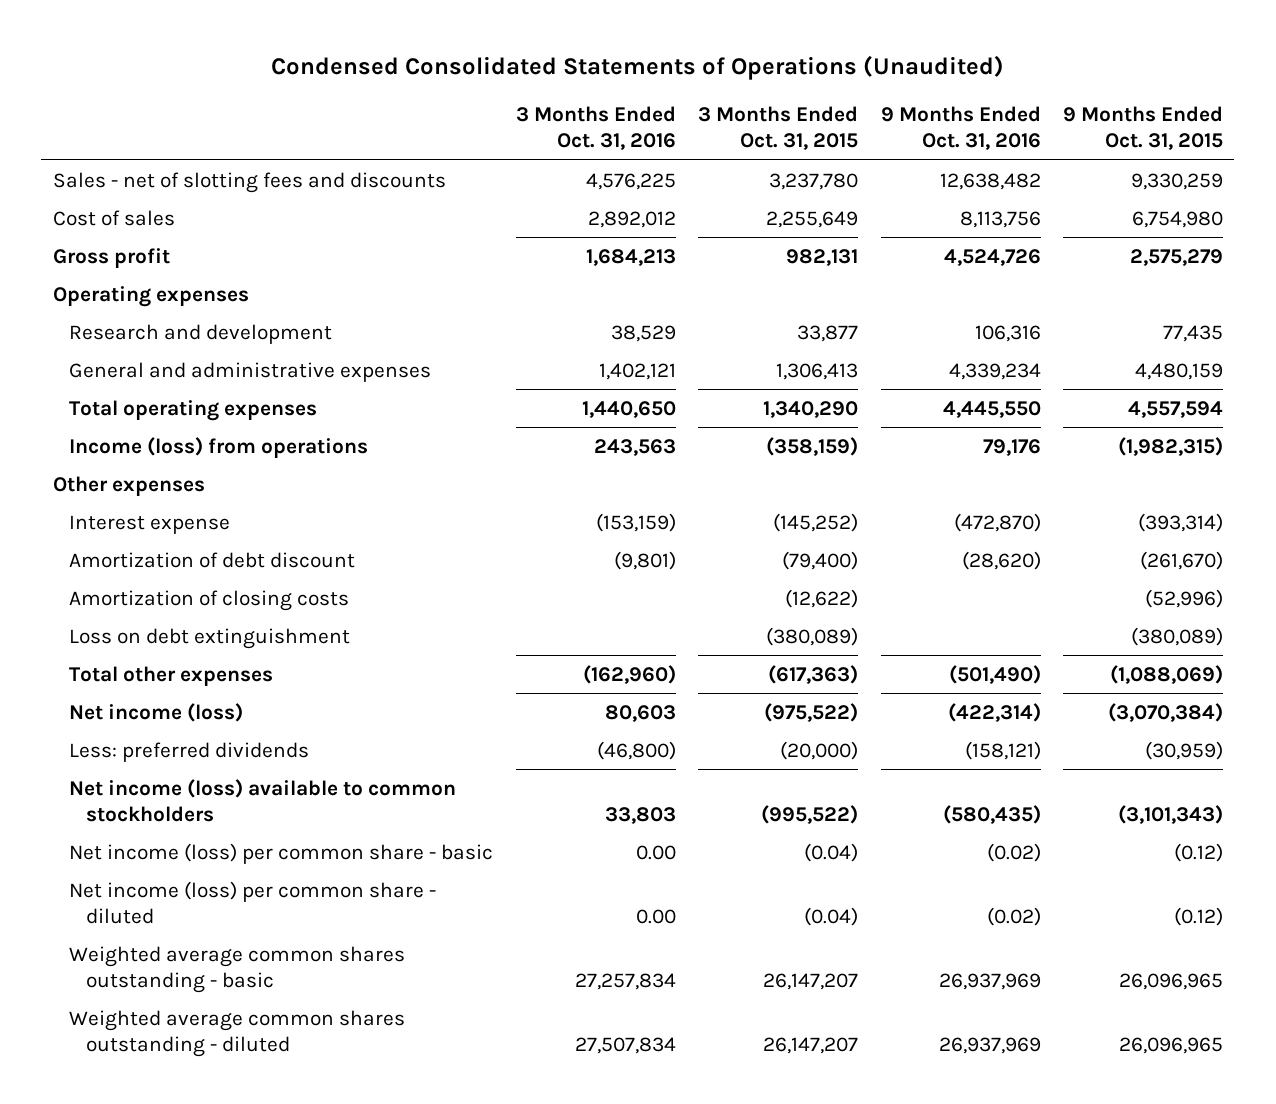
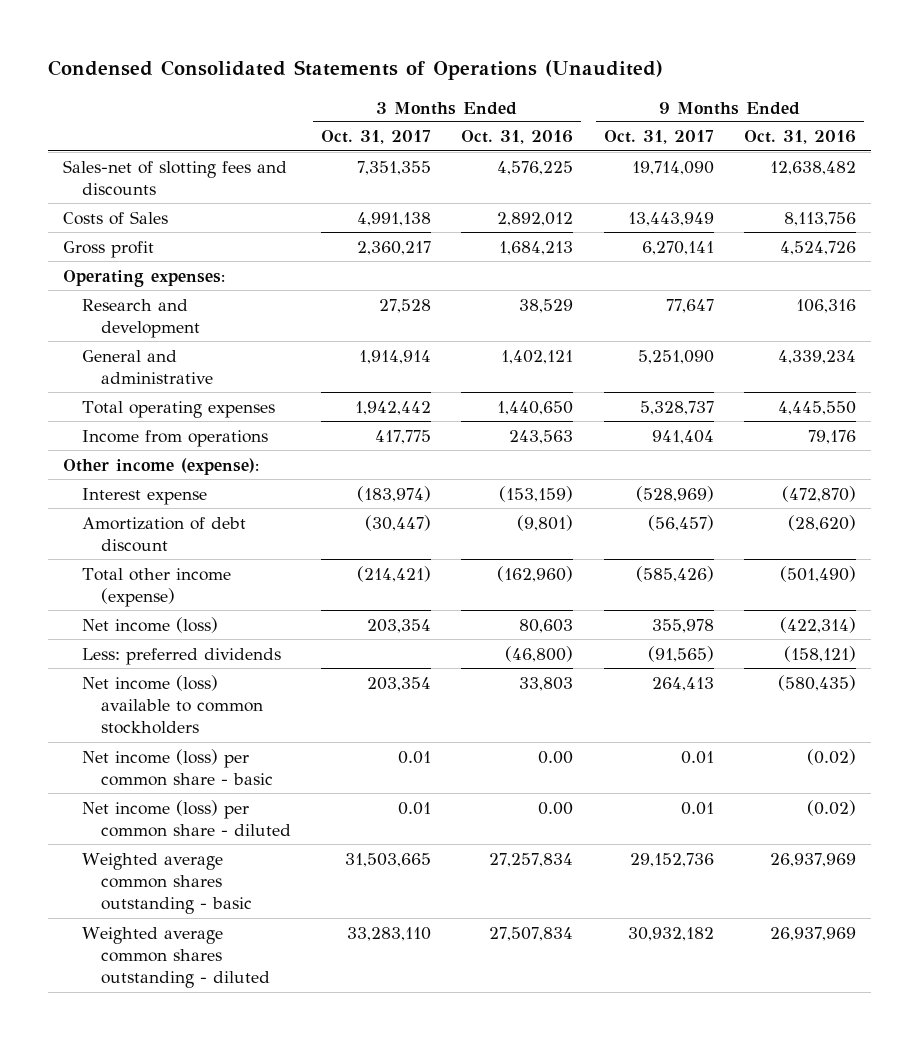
- | 3 Months Ended Oct. 31, 2016 | 3 Months Ended Oct. 31, 2015 | 9 Months Ended Oct. 31, 2016 | 9 Months Ended Oct. 31, 2015
+ | 3 Months Ended Oct. 31, 2017 | 3 Months Ended Oct. 31, 2016 | 9 Months Ended Oct. 31, 2017 | 9 Months Ended Oct. 31, 2016
- Sales - net of slotting fees and discounts | 4,576,225 | 3,237,780 | 12,638,482 | 9,330,259
- Cost of sales | 2,892,012 | 2,255,649 | 8,113,756 | 6,754,980
+ Sales-net of slotting fees and discounts | 7,351,355 | 4,576,225 | 19,714,090 | 12,638,482
+ Costs of Sales | 4,991,138 | 2,892,012 | 13,443,949 | 8,113,756
- Operating expenses
+ Operating expenses:
- General and administrative expenses | 1,402,121 | 1,306,413 | 4,339,234 | 4,480,159
+ General and administrative | 1,914,914 | 1,402,121 | 5,251,090 | 4,339,234
- Income (loss) from operations | 243,563 | (358,159) | 79,176 | (1,982,315)
- Other expenses
+ Income from operations | 417,775 | 243,563 | 941,404 | 79,176
+ Other income (expense):
- Amortization of closing costs | | (12,622) | | (52,996)
- Loss on debt extinguishment | | (380,089) | | (380,089)
- Total other expenses | (162,960) | (617,363) | (501,490) | (1,088,069)
+ Total other income (expense) | (214,421) | (162,960) | (585,426) | (501,490)

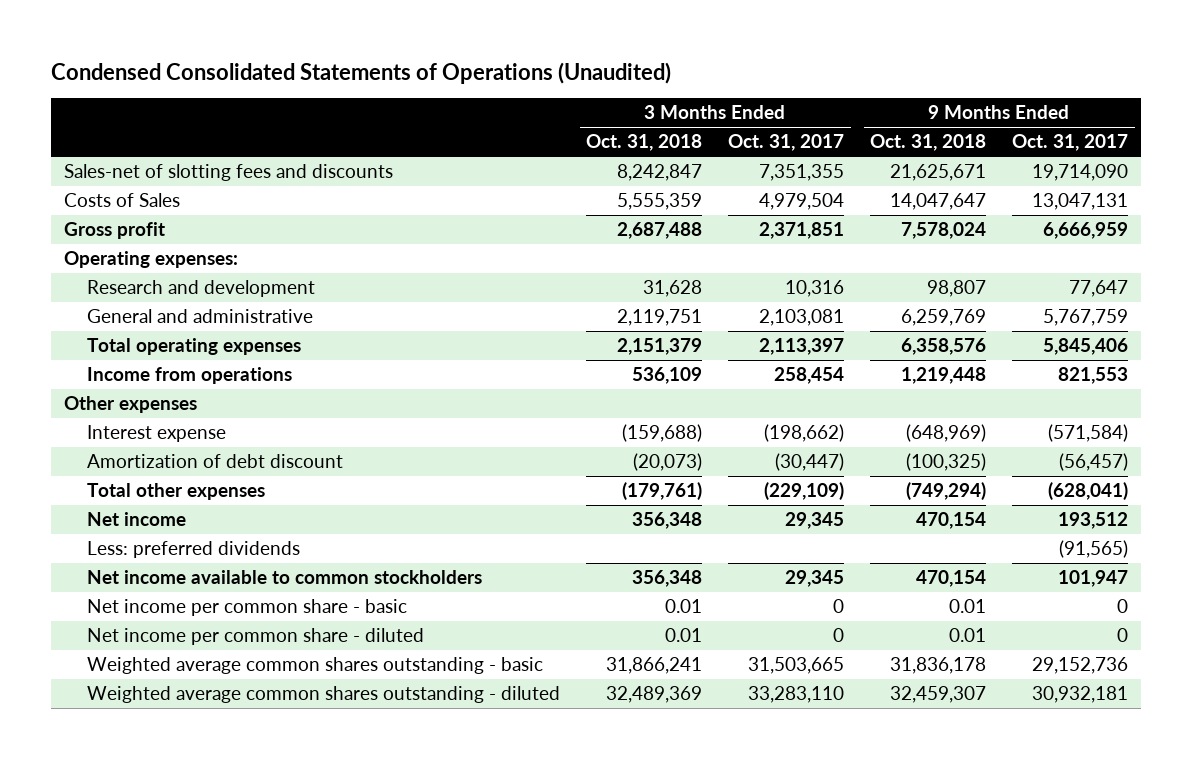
- | 3 Months Ended Oct. 31, 2017 | 3 Months Ended Oct. 31, 2016 | 9 Months Ended Oct. 31, 2017 | 9 Months Ended Oct. 31, 2016
+ | 3 Months Ended Oct. 31, 2018 | 3 Months Ended Oct. 31, 2017 | 9 Months Ended Oct. 31, 2018 | 9 Months Ended Oct. 31, 2017
- Costs of Sales | 4,991,138 | 2,892,012 | 13,443,949 | 8,113,756
- Gross profit | 2,360,217 | 1,684,213 | 6,270,141 | 4,524,726
+ Costs of Sales | 5,555,359 | 4,979,504 | 14,047,647 | 13,047,131
+ Gross profit | 2,687,488 | 2,371,851 | 7,578,024 | 6,666,959
- Research and development | 27,528 | 38,529 | 77,647 | 106,316
- General and administrative | 1,914,914 | 1,402,121 | 5,251,090 | 4,339,234
- Total operating expenses | 1,942,442 | 1,440,650 | 5,328,737 | 4,445,550
- Income from operations | 417,775 | 243,563 | 941,404 | 79,176
- Other income (expense):
- Interest expense | (183,974) | (153,159) | (528,969) | (472,870)
+ Research and development | 31,628 | 10,316 | 98,807 | 77,647
+ General and administrative | 2,119,751 | 2,103,081 | 6,259,769 | 5,767,759
+ Total operating expenses | 2,151,379 | 2,113,397 | 6,358,576 | 5,845,406
+ Income from operations | 536,109 | 258,454 | 1,219,448 | 821,553
+ Other expenses
+ Interest expense | (159,688) | (198,662) | (648,969) | (571,584)
- Total other income (expense) | (214,421) | (162,960) | (585,426) | (501,490)
- Net income (loss) | 203,354 | 80,603 | 355,978 | (422,314)
+ Total other expenses | (179,761) | (229,109) | (749,294) | (628,041)
+ Net income | 356,348 | 29,345 | 470,154 | 193,512
- Net income (loss) available to common stockholders | 203,354 | 33,803 | 264,413 | (580,435)
- Net income (loss) per common share - basic | 0.01 | 0.00 | 0.01 | (0.02)
- Net income (loss) per common share - diluted | 0.01 | 0.00 | 0.01 | (0.02)
+ Net income available to common stockholders | 356,348 | 29,345 | 470,154 | 101,947
+ Net income per common share - basic | 0.01 | 0 | 0.01 | 0
+ Net income per common share - diluted | 0.01 | 0 | 0.01 | 0
- Weighted average common shares outstanding - diluted | 33,283,110 | 27,507,834 | 30,932,182 | 26,937,969
+ Weighted average common shares outstanding - diluted | 32,489,369 | 33,283,110 | 32,459,307 | 30,932,181

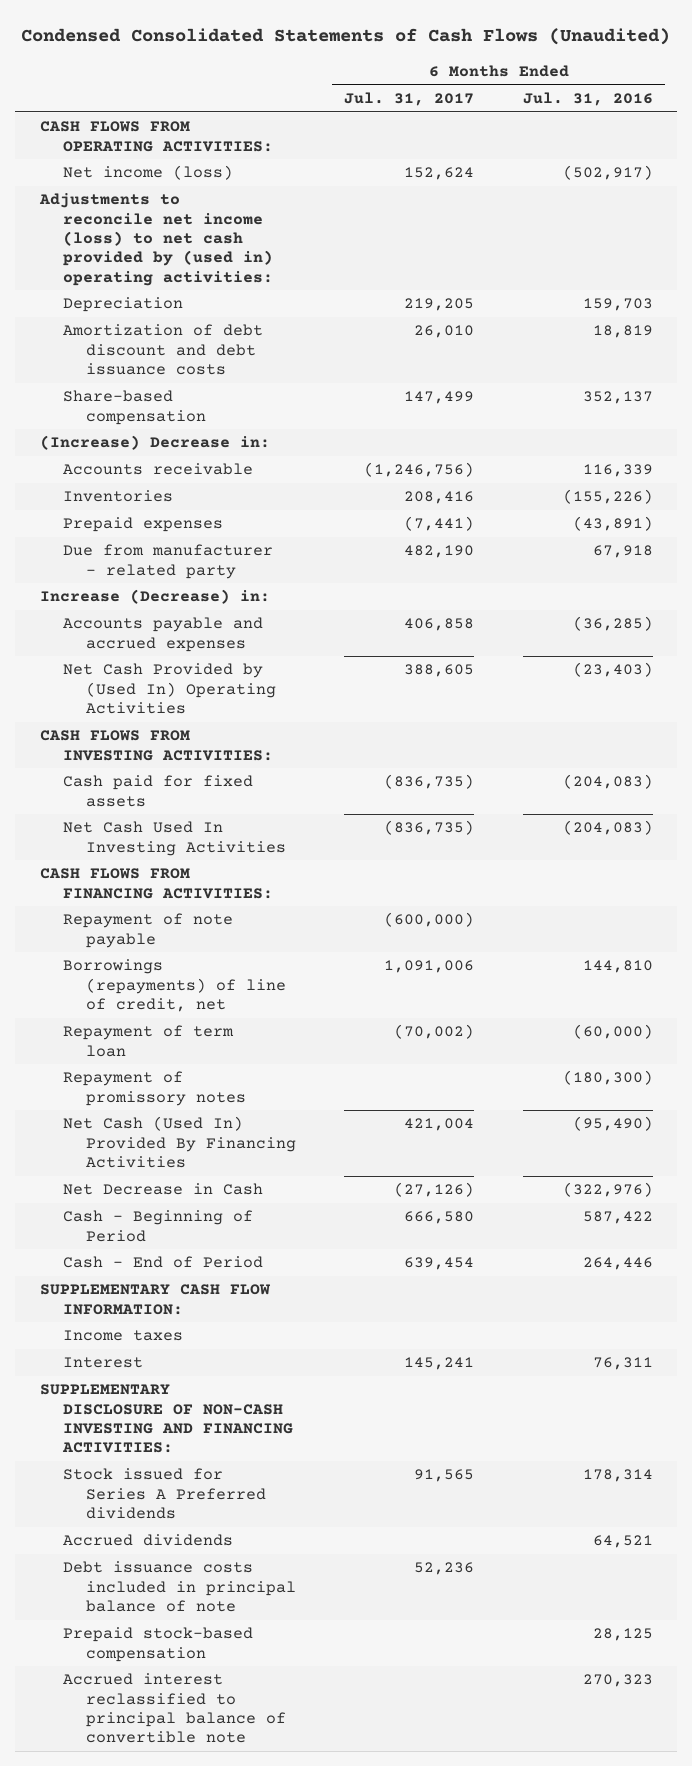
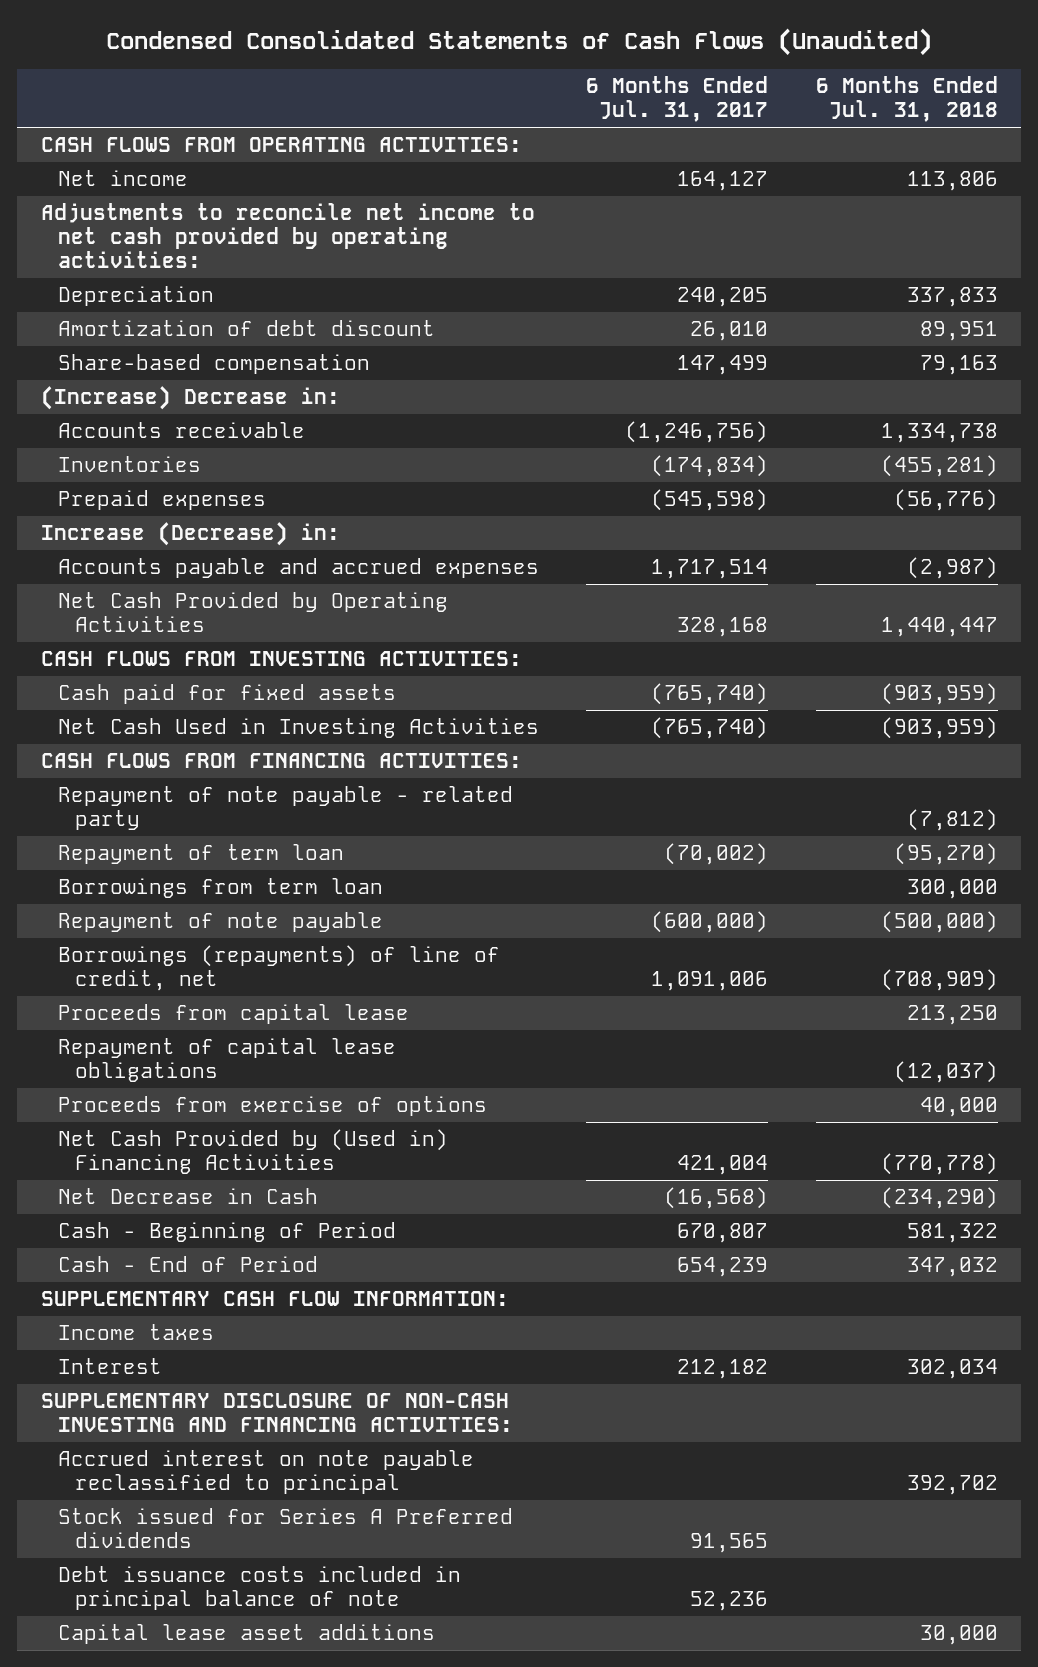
- | 6 Months Ended Jul. 31, 2017 | 6 Months Ended Jul. 31, 2016
+ | 6 Months Ended Jul. 31, 2017 | 6 Months Ended Jul. 31, 2018
- Net income (loss) | 152,624 | (502,917)
- Adjustments to reconcile net income (loss) to net cash provided by (used in) operating activities:
- Depreciation | 219,205 | 159,703
- Amortization of debt discount and debt issuance costs | 26,010 | 18,819
+ Net income | 164,127 | 113,806
+ Adjustments to reconcile net income to net cash provided by operating activities:
+ Depreciation | 240,205 | 337,833
+ Amortization of debt discount | 26,010 | 89,951
- Inventories | 208,416 | (155,226)
- Prepaid expenses | (7,441) | (43,891)
- Due from manufacturer - related party | 482,190 | 67,918
+ Inventories | (174,834) | (455,281)
+ Prepaid expenses | (545,598) | (56,776)
- Accounts payable and accrued expenses | 406,858 | (36,285)
- Net Cash Provided by (Used In) Operating Activities | 388,605 | (23,403)
+ Accounts payable and accrued expenses | 1,717,514 | (2,987)
+ Net Cash Provided by Operating Activities | 328,168 | 1,440,447
- Cash paid for fixed assets | (836,735) | (204,083)
- Net Cash Used In Investing Activities | (836,735) | (204,083)
+ Cash paid for fixed assets | (765,740) | (903,959)
+ Net Cash Used in Investing Activities | (765,740) | (903,959)
+ Repayment of note payable - related party | | (7,812)
moved up: Repayment of term loan | (70,002) | (95,270)
+ Borrowings from term loan | | 300,000
- Repayment of promissory notes | | (180,300)
- Net Cash (Used In) Provided By Financing Activities | 421,004 | (95,490)
- Net Decrease in Cash | (27,126) | (322,976)
- Cash - Beginning of Period | 666,580 | 587,422
- Cash - End of Period | 639,454 | 264,446
+ Proceeds from capital lease | | 213,250
+ Repayment of capital lease obligations | | (12,037)
+ Proceeds from exercise of options | | 40,000
+ Net Cash Provided by (Used in) Financing Activities | 421,004 | (770,778)
+ Net Decrease in Cash | (16,568) | (234,290)
+ Cash - Beginning of Period | 670,807 | 581,322
+ Cash - End of Period | 654,239 | 347,032
- Interest | 145,241 | 76,311
+ Interest | 212,182 | 302,034
+ Accrued interest on note payable reclassified to principal | | 392,702
- Accrued dividends | | 64,521
- Prepaid stock-based compensation | | 28,125
- Accrued interest reclassified to principal balance of convertible note | | 270,323
+ Capital lease asset additions | | 30,000

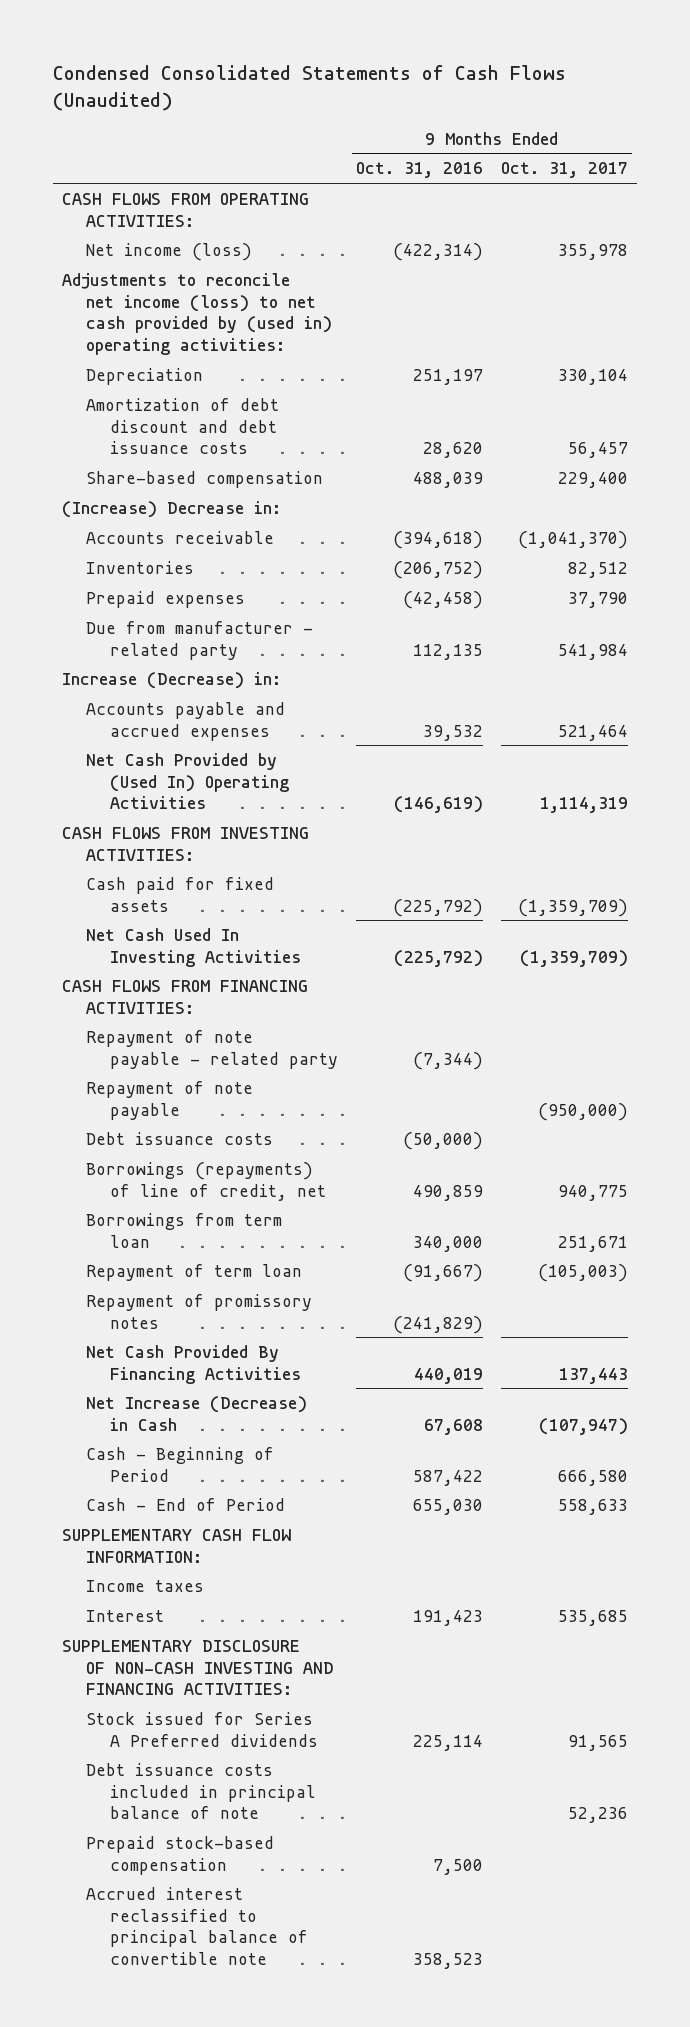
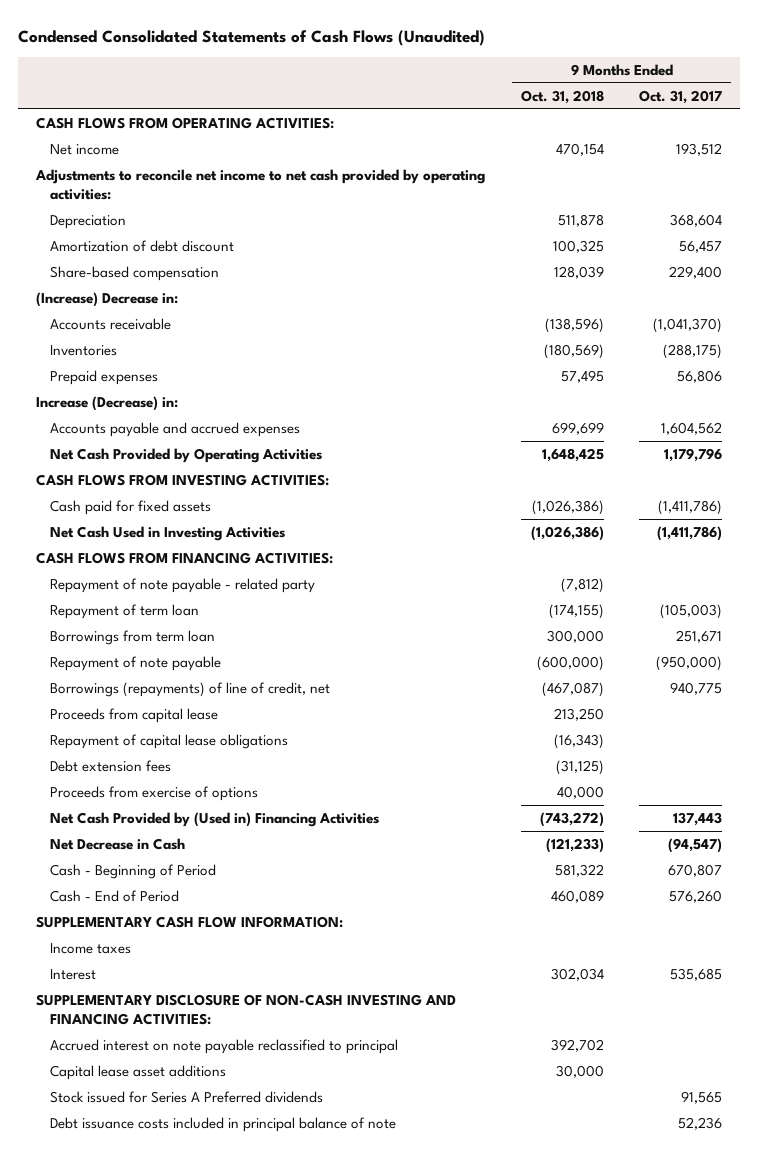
- | 9 Months Ended Oct. 31, 2016 | 9 Months Ended Oct. 31, 2017
+ | 9 Months Ended Oct. 31, 2018 | 9 Months Ended Oct. 31, 2017
- Net income (loss) | (422,314) | 355,978
- Adjustments to reconcile net income (loss) to net cash provided by (used in) operating activities:
- Depreciation | 251,197 | 330,104
- Amortization of debt discount and debt issuance costs | 28,620 | 56,457
+ Net income | 470,154 | 193,512
+ Adjustments to reconcile net income to net cash provided by operating activities:
+ Depreciation | 511,878 | 368,604
+ Amortization of debt discount | 100,325 | 56,457
- Inventories | (206,752) | 82,512
- Prepaid expenses | (42,458) | 37,790
- Due from manufacturer - related party | 112,135 | 541,984
+ Inventories | (180,569) | (288,175)
+ Prepaid expenses | 57,495 | 56,806
- Accounts payable and accrued expenses | 39,532 | 521,464
- Net Cash Provided by (Used In) Operating Activities | (146,619) | 1,114,319
+ Accounts payable and accrued expenses | 699,699 | 1,604,562
+ Net Cash Provided by Operating Activities | 1,648,425 | 1,179,796
- Cash paid for fixed assets | (225,792) | (1,359,709)
- Net Cash Used In Investing Activities | (225,792) | (1,359,709)
+ Cash paid for fixed assets | (1,026,386) | (1,411,786)
+ Net Cash Used in Investing Activities | (1,026,386) | (1,411,786)
moved up: Repayment of term loan | (174,155) | (105,003)
moved up: Borrowings from term loan | 300,000 | 251,671
- Debt issuance costs | (50,000) |
- Repayment of promissory notes | (241,829) |
- Net Cash Provided By Financing Activities | 440,019 | 137,443
- Net Increase (Decrease) in Cash | 67,608 | (107,947)
- Cash - Beginning of Period | 587,422 | 666,580
- Cash - End of Period | 655,030 | 558,633
+ Proceeds from capital lease | 213,250 |
+ Repayment of capital lease obligations | (16,343) |
+ Debt extension fees | (31,125) |
+ Proceeds from exercise of options | 40,000 |
+ Net Cash Provided by (Used in) Financing Activities | (743,272) | 137,443
+ Net Decrease in Cash | (121,233) | (94,547)
+ Cash - Beginning of Period | 581,322 | 670,807
+ Cash - End of Period | 460,089 | 576,260
+ Accrued interest on note payable reclassified to principal | 392,702 |
+ Capital lease asset additions | 30,000 |
- Prepaid stock-based compensation | 7,500 |
- Accrued interest reclassified to principal balance of convertible note | 358,523 |

